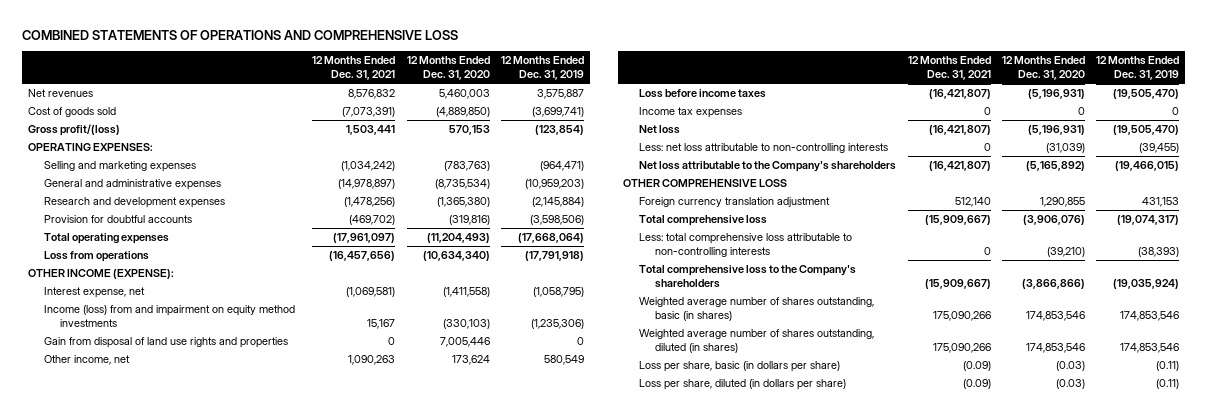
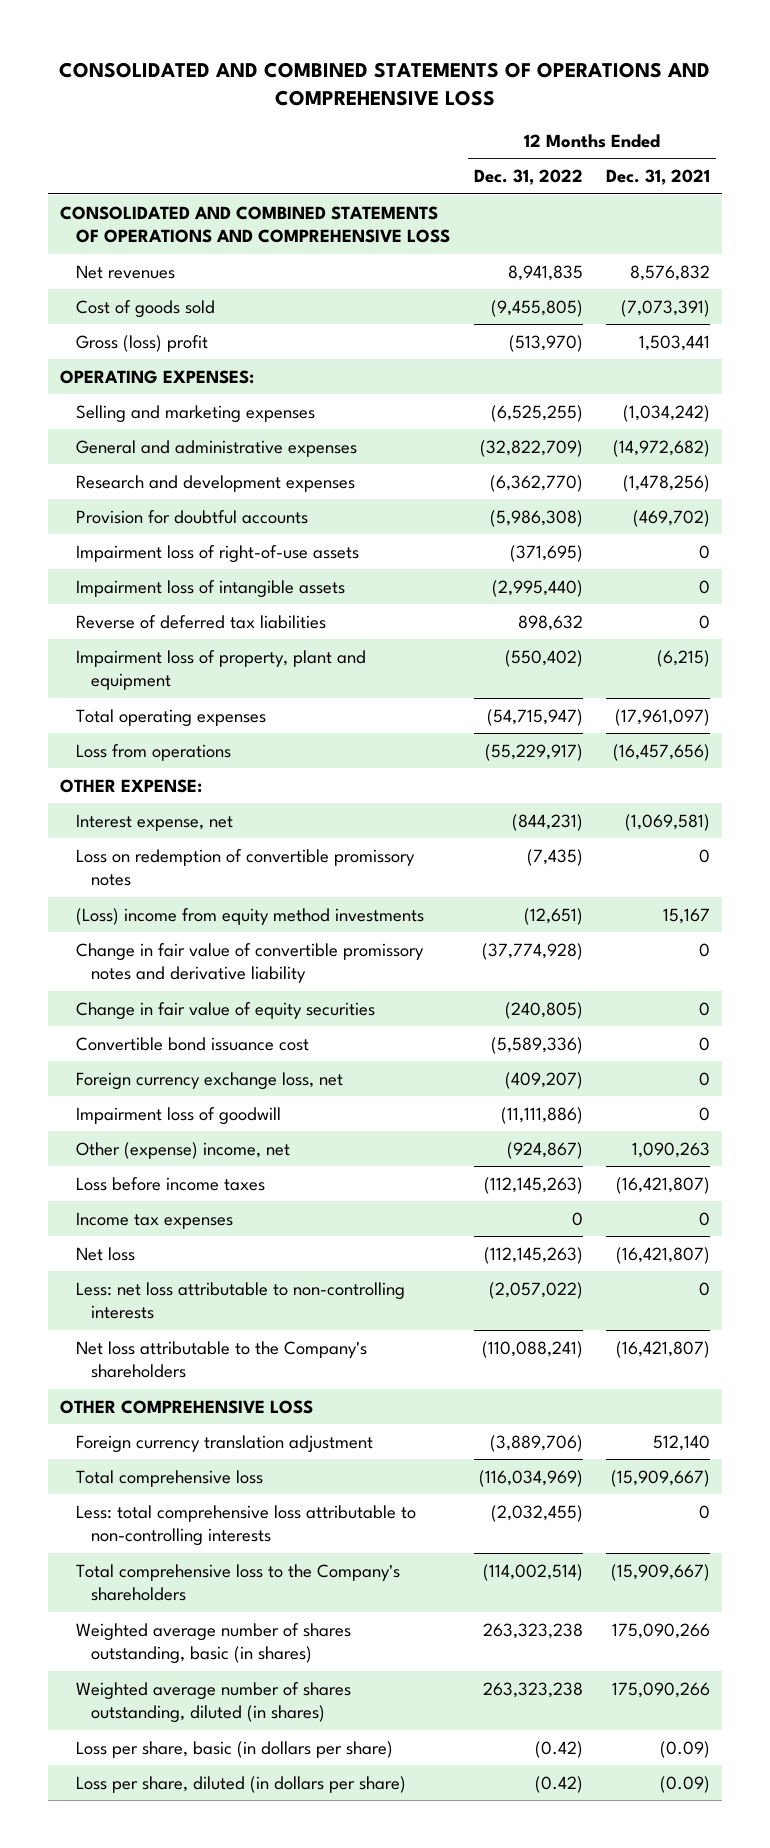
- COMBINED STATEMENTS OF OPERATIONS AND COMPREHENSIVE LOSS
+ CONSOLIDATED AND COMBINED STATEMENTS OF OPERATIONS AND COMPREHENSIVE LOSS
- | 12 Months Ended Dec. 31, 2021 | 12 Months Ended Dec. 31, 2020 | 12 Months Ended Dec. 31, 2019
+ | 12 Months Ended Dec. 31, 2022 | 12 Months Ended Dec. 31, 2021
+ CONSOLIDATED AND COMBINED STATEMENTS OF OPERATIONS AND COMPREHENSIVE LOSS
- Gross profit/(loss) | 1,503,441 | 570,153 | (123,854)
+ Gross (loss) profit | (513,970) | 1,503,441
- General and administrative expenses | (14,978,897) | (8,735,534) | (10,959,203)
+ General and administrative expenses | (32,822,709) | (14,972,682)
+ Impairment loss of right-of-use assets | (371,695) | 0
+ Impairment loss of intangible assets | (2,995,440) | 0
+ Reverse of deferred tax liabilities | 898,632 | 0
+ Impairment loss of property, plant and equipment | (550,402) | (6,215)
- OTHER INCOME (EXPENSE):
+ OTHER EXPENSE:
- Income (loss) from and impairment on equity method investments | 15,167 | (330,103) | (1,235,306)
- Gain from disposal of land use rights and properties | 0 | 7,005,446 | 0
- Other income, net | 1,090,263 | 173,624 | 580,549
+ Loss on redemption of convertible promissory notes | (7,435) | 0
+ (Loss) income from equity method investments | (12,651) | 15,167
+ Change in fair value of convertible promissory notes and derivative liability | (37,774,928) | 0
+ Change in fair value of equity securities | (240,805) | 0
+ Convertible bond issuance cost | (5,589,336) | 0
+ Foreign currency exchange loss, net | (409,207) | 0
+ Impairment loss of goodwill | (11,111,886) | 0
+ Other (expense) income, net | (924,867) | 1,090,263

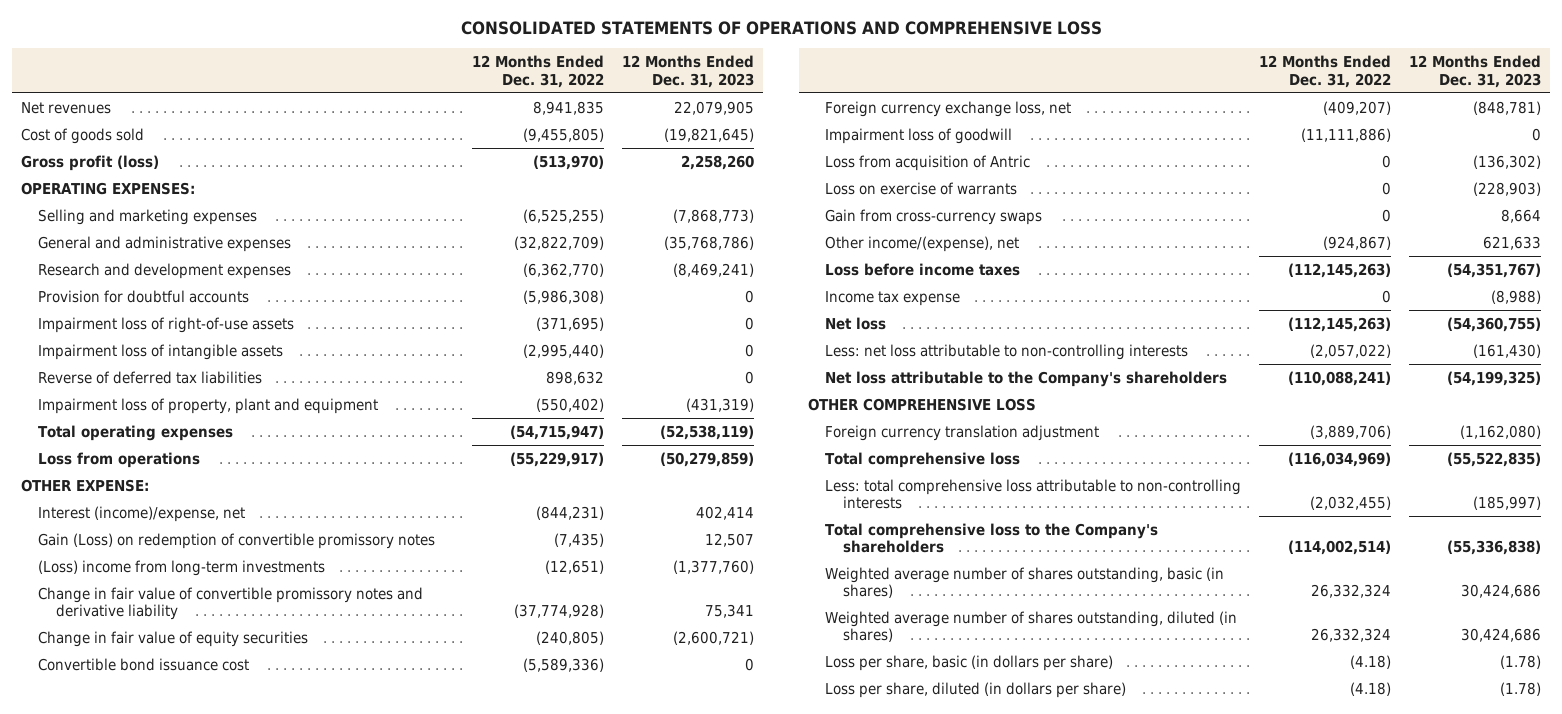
- CONSOLIDATED AND COMBINED STATEMENTS OF OPERATIONS AND COMPREHENSIVE LOSS
+ CONSOLIDATED STATEMENTS OF OPERATIONS AND COMPREHENSIVE LOSS
- | 12 Months Ended Dec. 31, 2022 | 12 Months Ended Dec. 31, 2021
+ | 12 Months Ended Dec. 31, 2022 | 12 Months Ended Dec. 31, 2023
- CONSOLIDATED AND COMBINED STATEMENTS OF OPERATIONS AND COMPREHENSIVE LOSS
- Gross (loss) profit | (513,970) | 1,503,441
+ Gross profit (loss) | (513,970) | 2,258,260
- Interest expense, net | (844,231) | (1,069,581)
- Loss on redemption of convertible promissory notes | (7,435) | 0
- (Loss) income from equity method investments | (12,651) | 15,167
+ Interest (income)/expense, net | (844,231) | 402,414
+ Gain (Loss) on redemption of convertible promissory notes | (7,435) | 12,507
+ (Loss) income from long-term investments | (12,651) | (1,377,760)
- Other (expense) income, net | (924,867) | 1,090,263
+ Loss from acquisition of Antric | 0 | (136,302)
+ Loss on exercise of warrants | 0 | (228,903)
+ Gain from cross-currency swaps | 0 | 8,664
+ Other income/(expense), net | (924,867) | 621,633
- Income tax expenses | 0 | 0
+ Income tax expense | 0 | (8,988)
- Weighted average number of shares outstanding, basic (in shares) | 263,323,238 | 175,090,266
- Weighted average number of shares outstanding, diluted (in shares) | 263,323,238 | 175,090,266
- Loss per share, basic (in dollars per share) | (0.42) | (0.09)
- Loss per share, diluted (in dollars per share) | (0.42) | (0.09)
+ Weighted average number of shares outstanding, basic (in shares) | 26,332,324 | 30,424,686
+ Weighted average number of shares outstanding, diluted (in shares) | 26,332,324 | 30,424,686
+ Loss per share, basic (in dollars per share) | (4.18) | (1.78)
+ Loss per share, diluted (in dollars per share) | (4.18) | (1.78)

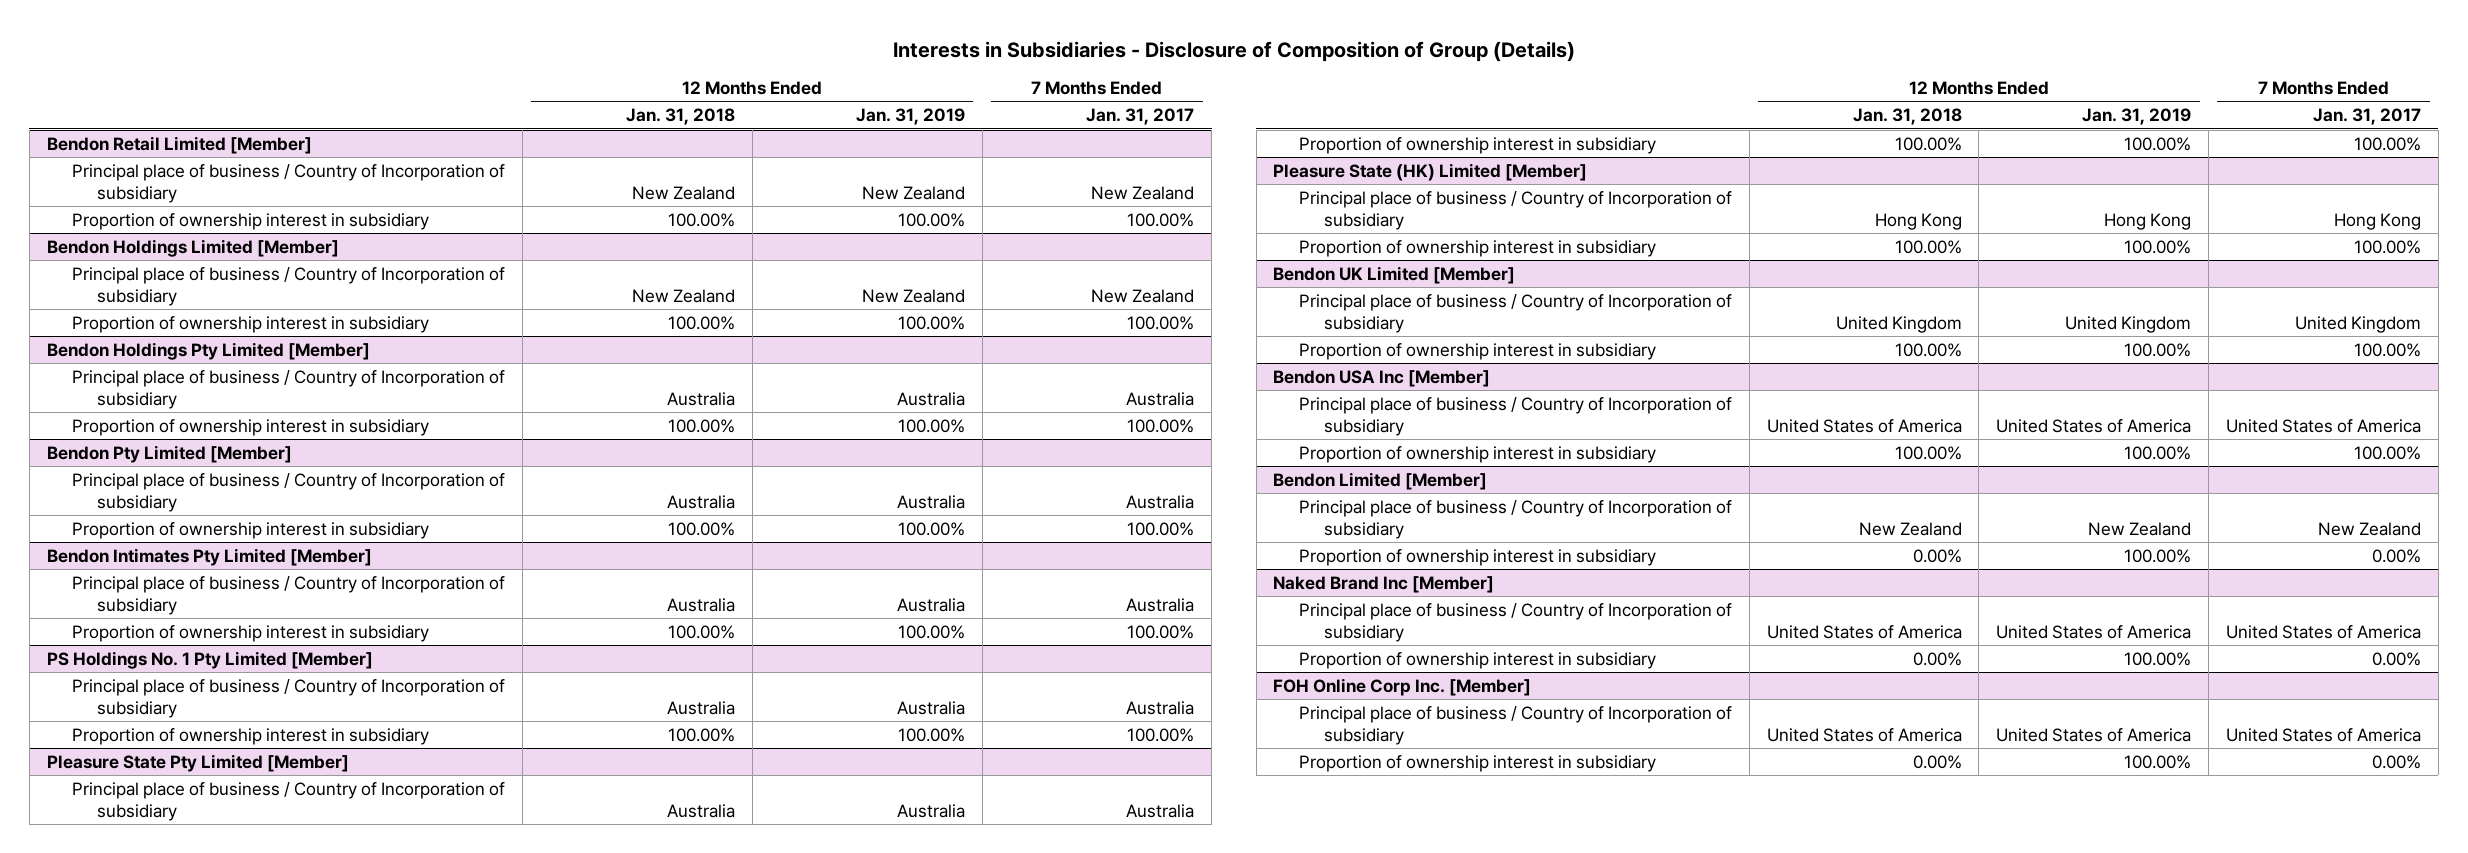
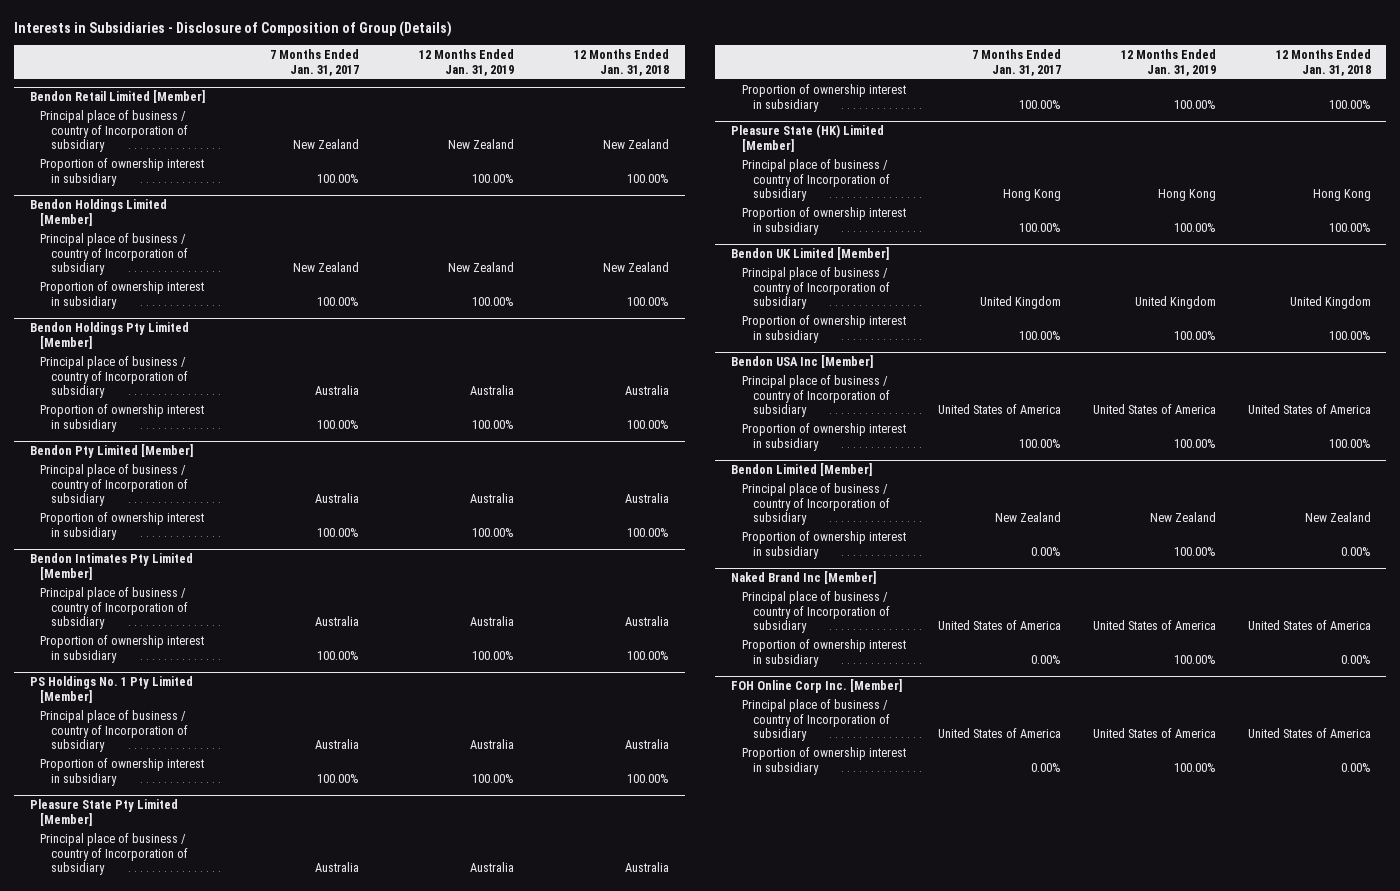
- | 12 Months Ended Jan. 31, 2018 | 12 Months Ended Jan. 31, 2019 | 7 Months Ended Jan. 31, 2017
+ | 7 Months Ended Jan. 31, 2017 | 12 Months Ended Jan. 31, 2019 | 12 Months Ended Jan. 31, 2018
@ Bendon Retail Limited [Member]
- Principal place of business / Country of Incorporation of subsidiary | New Zealand | New Zealand | New Zealand
+ Principal place of business / country of Incorporation of subsidiary | New Zealand | New Zealand | New Zealand
@ Bendon Holdings Limited [Member]
- Principal place of business / Country of Incorporation of subsidiary | New Zealand | New Zealand | New Zealand
+ Principal place of business / country of Incorporation of subsidiary | New Zealand | New Zealand | New Zealand
@ Bendon Holdings Pty Limited [Member]
- Principal place of business / Country of Incorporation of subsidiary | Australia | Australia | Australia
+ Principal place of business / country of Incorporation of subsidiary | Australia | Australia | Australia
@ Bendon Pty Limited [Member]
- Principal place of business / Country of Incorporation of subsidiary | Australia | Australia | Australia
+ Principal place of business / country of Incorporation of subsidiary | Australia | Australia | Australia
@ Bendon Intimates Pty Limited [Member]
- Principal place of business / Country of Incorporation of subsidiary | Australia | Australia | Australia
+ Principal place of business / country of Incorporation of subsidiary | Australia | Australia | Australia
@ PS Holdings No. 1 Pty Limited [Member]
- Principal place of business / Country of Incorporation of subsidiary | Australia | Australia | Australia
+ Principal place of business / country of Incorporation of subsidiary | Australia | Australia | Australia
@ Pleasure State Pty Limited [Member]
- Principal place of business / Country of Incorporation of subsidiary | Australia | Australia | Australia
+ Principal place of business / country of Incorporation of subsidiary | Australia | Australia | Australia
@ Pleasure State (HK) Limited [Member]
- Principal place of business / Country of Incorporation of subsidiary | Hong Kong | Hong Kong | Hong Kong
+ Principal place of business / country of Incorporation of subsidiary | Hong Kong | Hong Kong | Hong Kong
@ Bendon UK Limited [Member]
- Principal place of business / Country of Incorporation of subsidiary | United Kingdom | United Kingdom | United Kingdom
+ Principal place of business / country of Incorporation of subsidiary | United Kingdom | United Kingdom | United Kingdom
@ Bendon USA Inc [Member]
- Principal place of business / Country of Incorporation of subsidiary | United States of America | United States of America | United States of America
+ Principal place of business / country of Incorporation of subsidiary | United States of America | United States of America | United States of America
@ Bendon Limited [Member]
- Principal place of business / Country of Incorporation of subsidiary | New Zealand | New Zealand | New Zealand
+ Principal place of business / country of Incorporation of subsidiary | New Zealand | New Zealand | New Zealand
@ Naked Brand Inc [Member]
- Principal place of business / Country of Incorporation of subsidiary | United States of America | United States of America | United States of America
+ Principal place of business / country of Incorporation of subsidiary | United States of America | United States of America | United States of America
@ FOH Online Corp Inc. [Member]
- Principal place of business / Country of Incorporation of subsidiary | United States of America | United States of America | United States of America
+ Principal place of business / country of Incorporation of subsidiary | United States of America | United States of America | United States of America

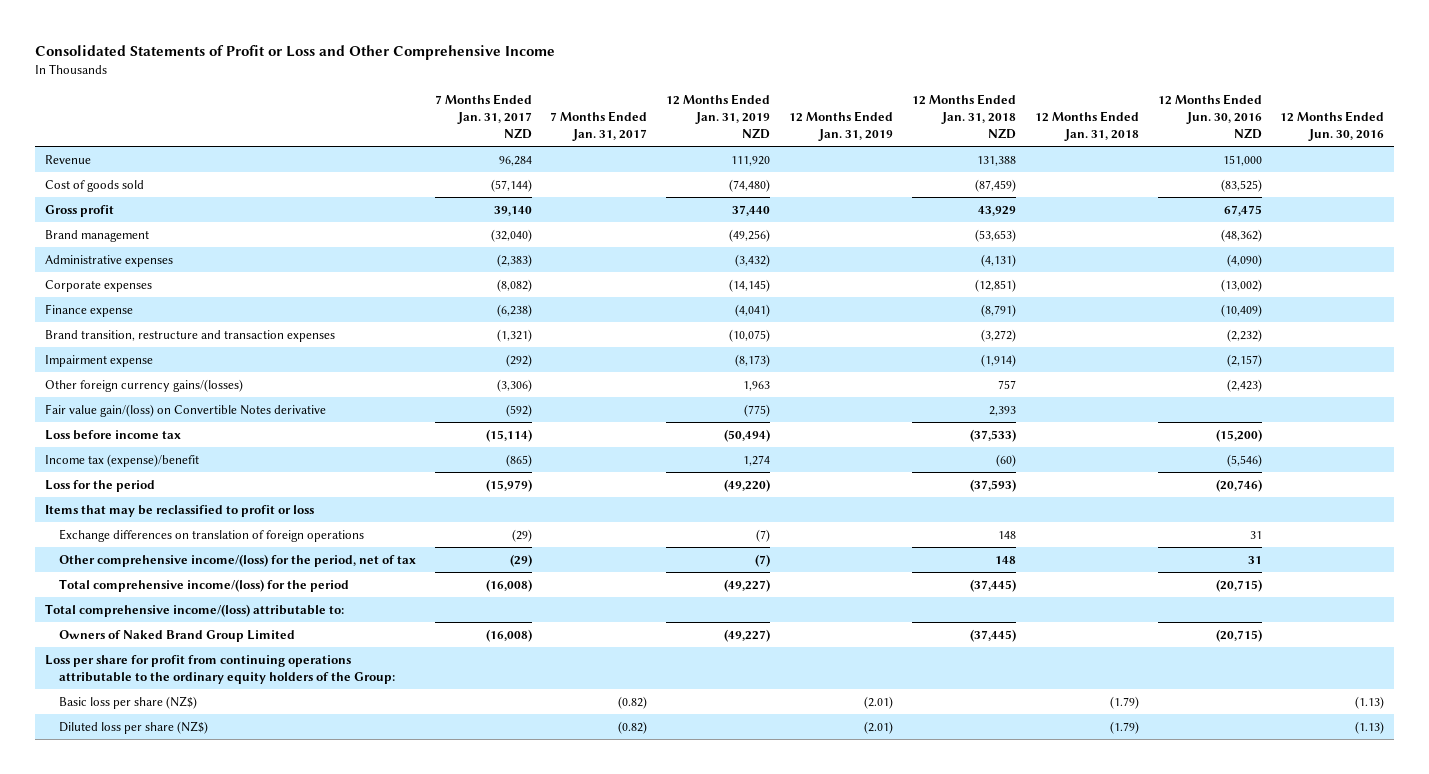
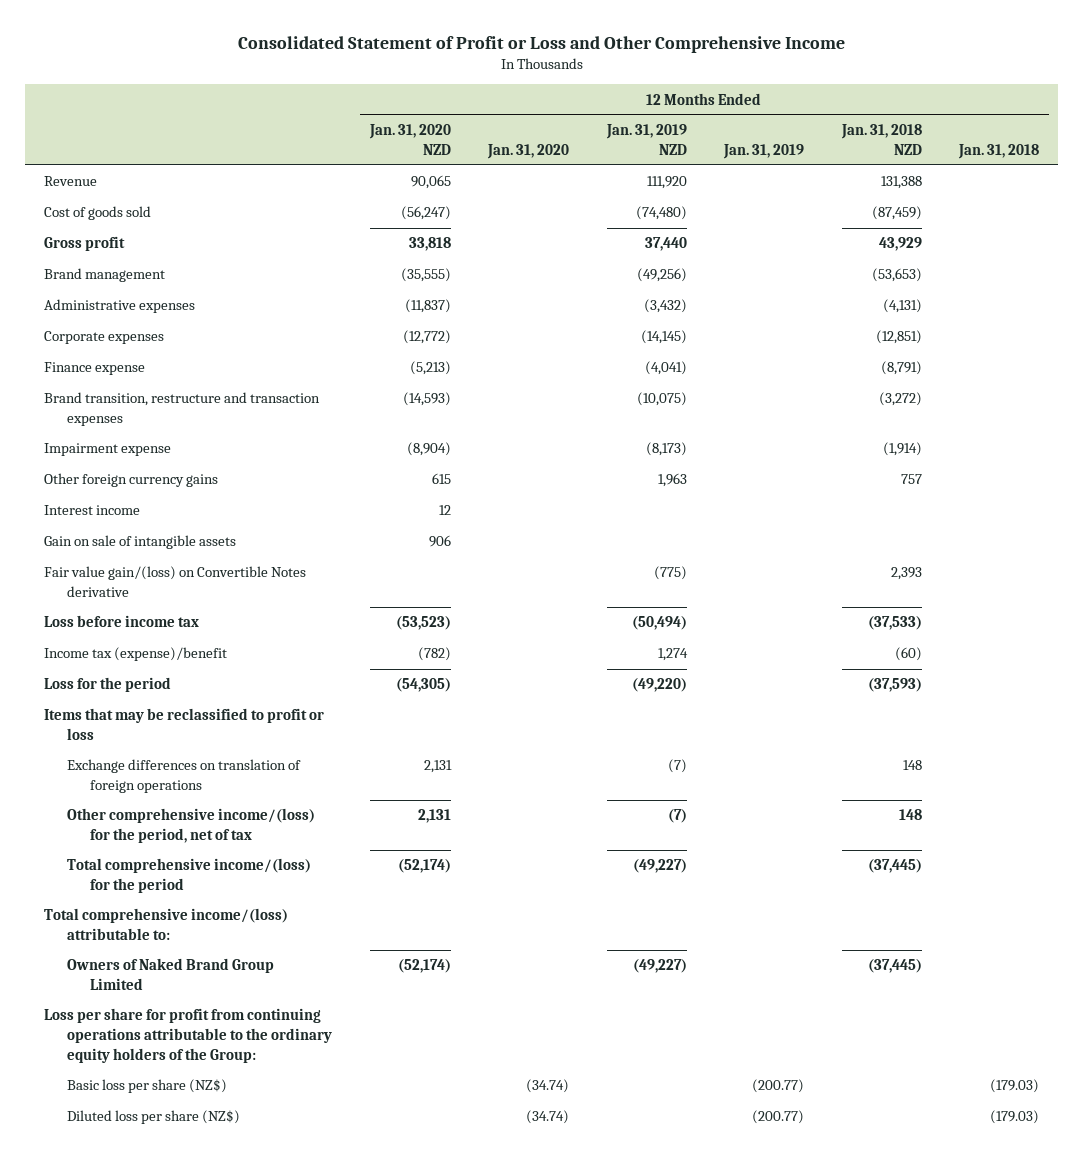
- Consolidated Statements of Profit or Loss and Other Comprehensive Income
+ Consolidated Statement of Profit or Loss and Other Comprehensive Income
- | 7 Months Ended Jan. 31, 2017 NZD | 7 Months Ended Jan. 31, 2017 | 12 Months Ended Jan. 31, 2019 NZD | 12 Months Ended Jan. 31, 2019 | 12 Months Ended Jan. 31, 2018 NZD | 12 Months Ended Jan. 31, 2018 | 12 Months Ended Jun. 30, 2016 NZD | 12 Months Ended Jun. 30, 2016
+ | 12 Months Ended Jan. 31, 2020 NZD | 12 Months Ended Jan. 31, 2020 | 12 Months Ended Jan. 31, 2019 NZD | 12 Months Ended Jan. 31, 2019 | 12 Months Ended Jan. 31, 2018 NZD | 12 Months Ended Jan. 31, 2018
- Other foreign currency gains/(losses) | (3,306) | | 1,963 | | 757 | | (2,423) |
+ Other foreign currency gains | 615 | | 1,963 | | 757 |
+ Interest income | 12 | | | | |
+ Gain on sale of intangible assets | 906 | | | | |
- Basic loss per share (NZ$) | | (0.82) | | (2.01) | | (1.79) | | (1.13)
- Diluted loss per share (NZ$) | | (0.82) | | (2.01) | | (1.79) | | (1.13)
+ Basic loss per share (NZ$) | | (34.74) | | (200.77) | | (179.03)
+ Diluted loss per share (NZ$) | | (34.74) | | (200.77) | | (179.03)

